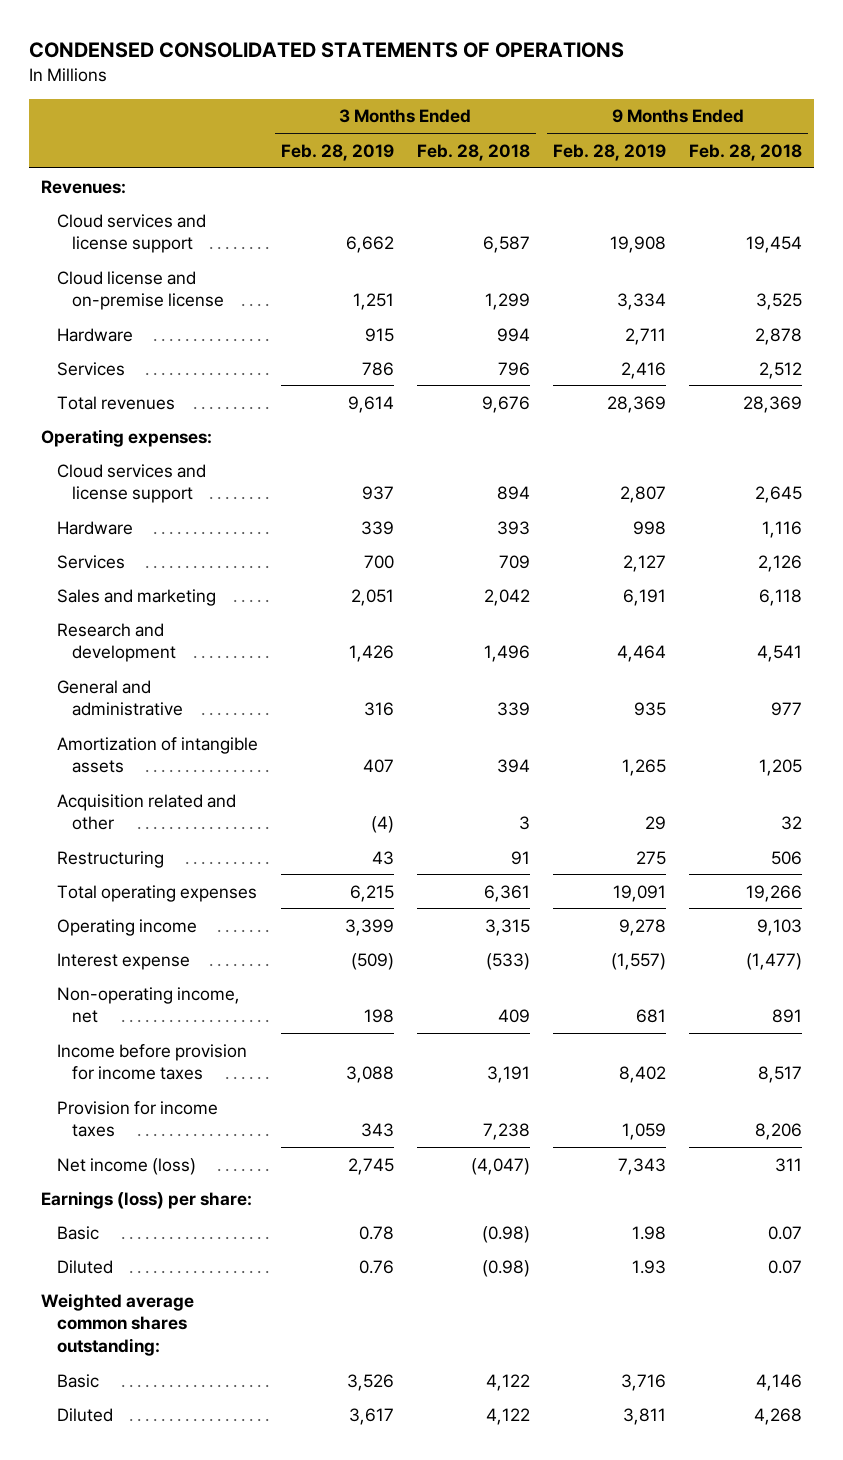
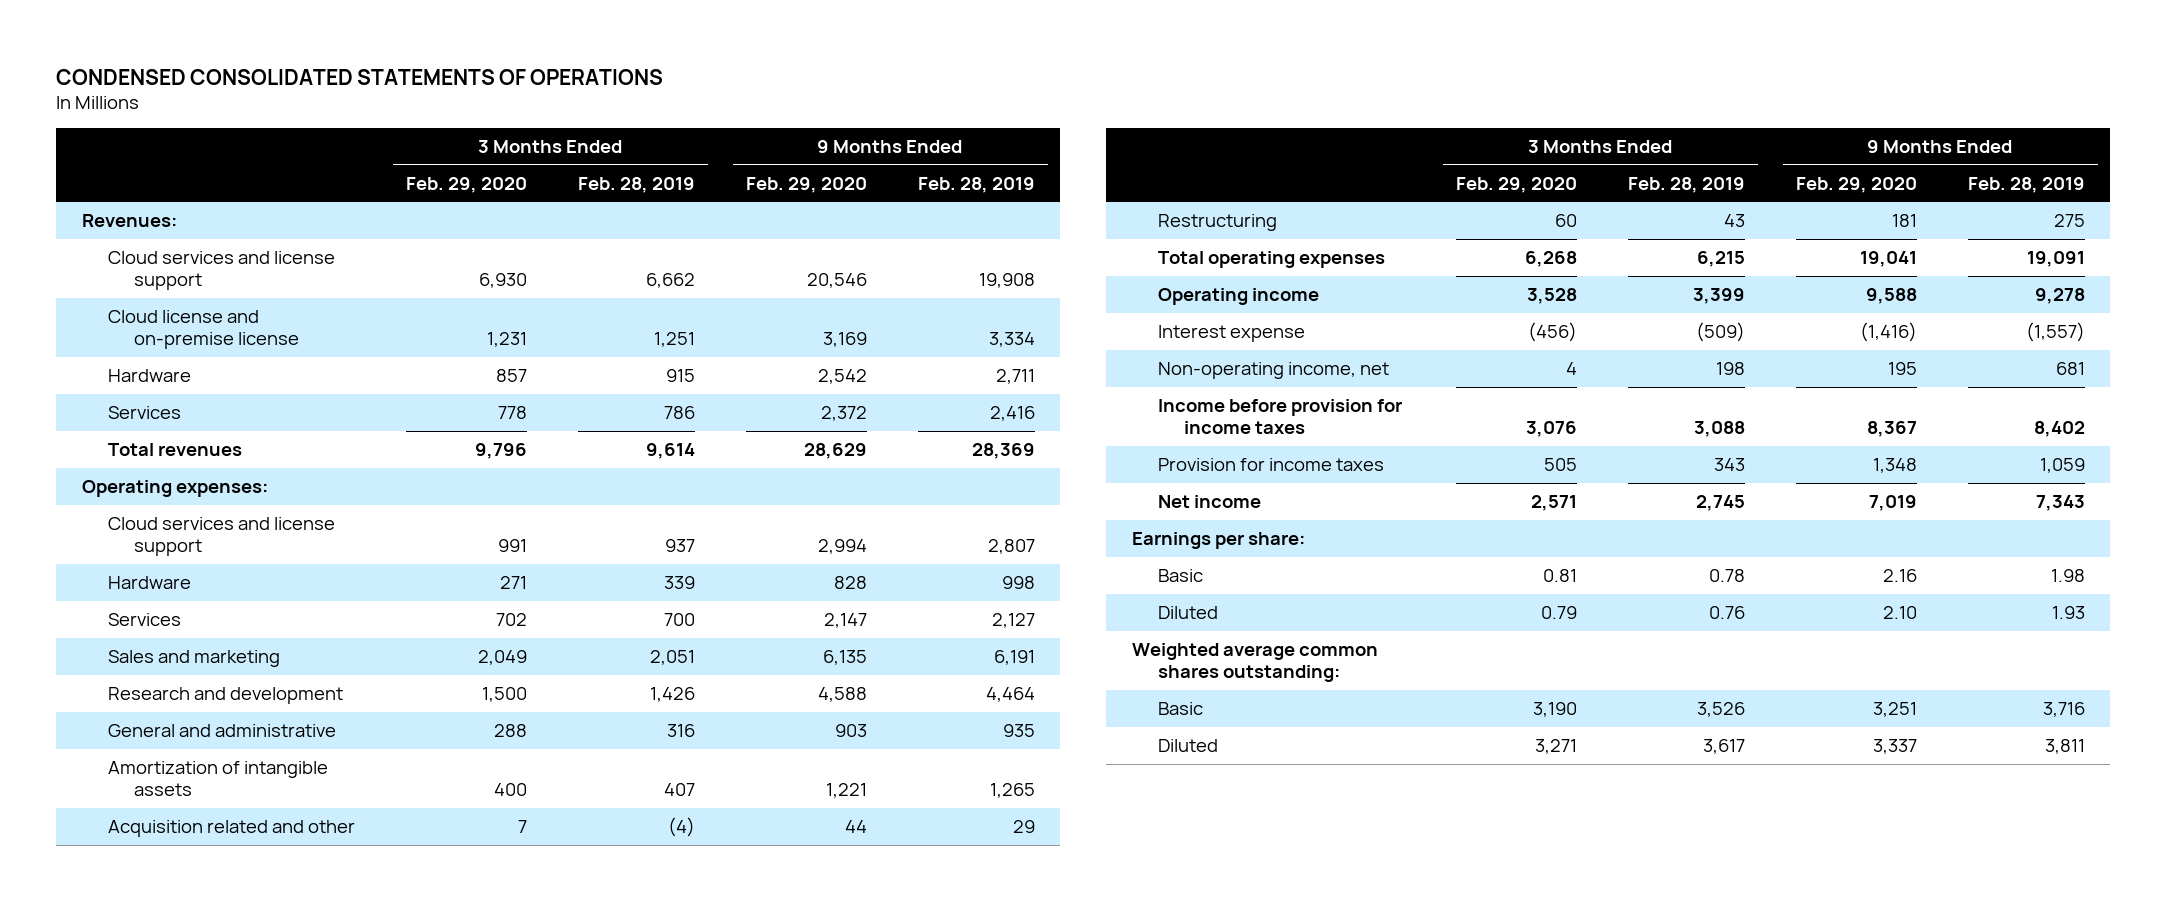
- | 3 Months Ended Feb. 28, 2019 | 3 Months Ended Feb. 28, 2018 | 9 Months Ended Feb. 28, 2019 | 9 Months Ended Feb. 28, 2018
+ | 3 Months Ended Feb. 29, 2020 | 3 Months Ended Feb. 28, 2019 | 9 Months Ended Feb. 29, 2020 | 9 Months Ended Feb. 28, 2019
- Net income (loss) | 2,745 | (4,047) | 7,343 | 311
- Earnings (loss) per share:
+ Net income | 2,571 | 2,745 | 7,019 | 7,343
+ Earnings per share:

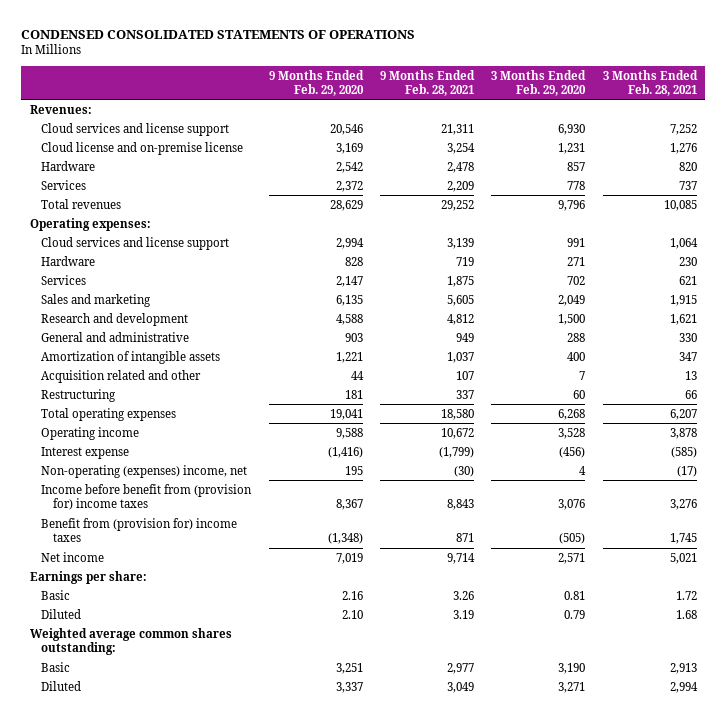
- | 3 Months Ended Feb. 29, 2020 | 3 Months Ended Feb. 28, 2019 | 9 Months Ended Feb. 29, 2020 | 9 Months Ended Feb. 28, 2019
+ | 9 Months Ended Feb. 29, 2020 | 9 Months Ended Feb. 28, 2021 | 3 Months Ended Feb. 29, 2020 | 3 Months Ended Feb. 28, 2021
- Non-operating income, net | 4 | 198 | 195 | 681
- Income before provision for income taxes | 3,076 | 3,088 | 8,367 | 8,402
- Provision for income taxes | 505 | 343 | 1,348 | 1,059
+ Non-operating (expenses) income, net | 195 | (30) | 4 | (17)
+ Income before benefit from (provision for) income taxes | 8,367 | 8,843 | 3,076 | 3,276
+ Benefit from (provision for) income taxes | (1,348) | 871 | (505) | 1,745

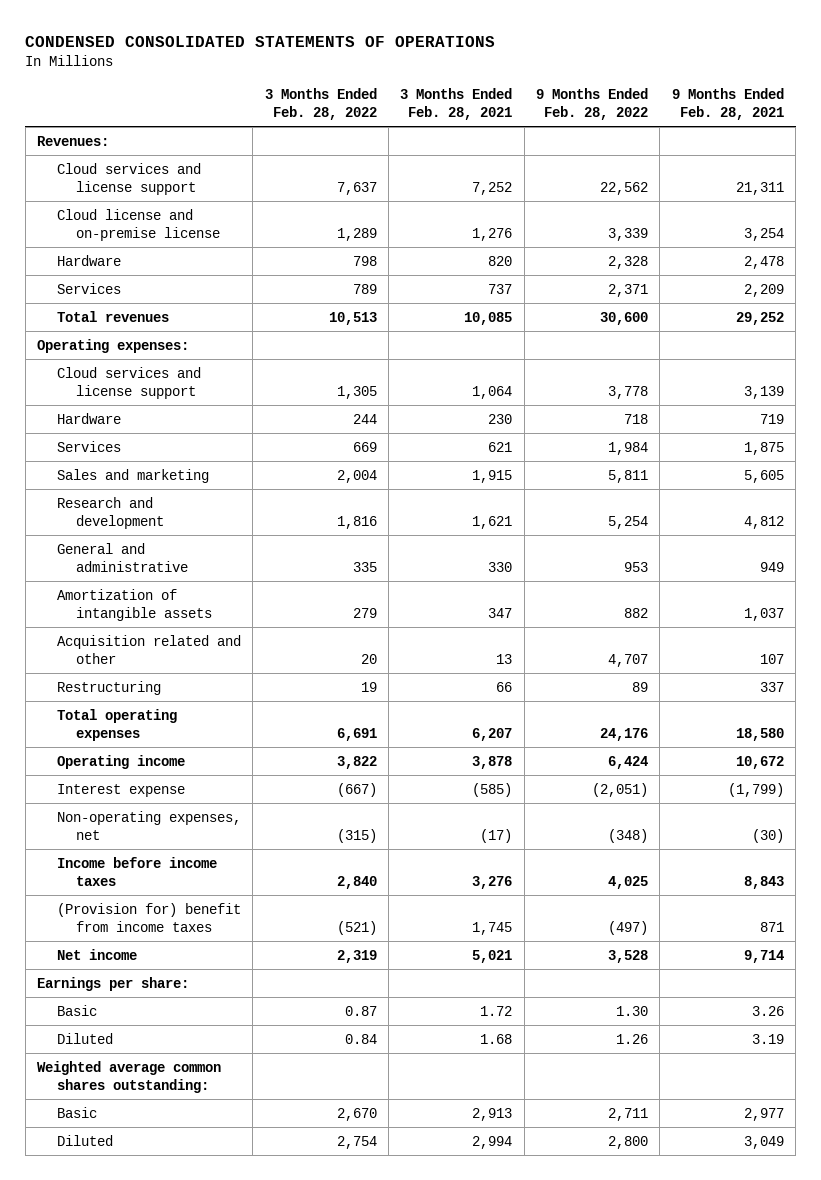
- | 9 Months Ended Feb. 29, 2020 | 9 Months Ended Feb. 28, 2021 | 3 Months Ended Feb. 29, 2020 | 3 Months Ended Feb. 28, 2021
+ | 3 Months Ended Feb. 28, 2022 | 3 Months Ended Feb. 28, 2021 | 9 Months Ended Feb. 28, 2022 | 9 Months Ended Feb. 28, 2021
- Non-operating (expenses) income, net | 195 | (30) | 4 | (17)
- Income before benefit from (provision for) income taxes | 8,367 | 8,843 | 3,076 | 3,276
- Benefit from (provision for) income taxes | (1,348) | 871 | (505) | 1,745
+ Non-operating expenses, net | (315) | (17) | (348) | (30)
+ Income before income taxes | 2,840 | 3,276 | 4,025 | 8,843
+ (Provision for) benefit from income taxes | (521) | 1,745 | (497) | 871

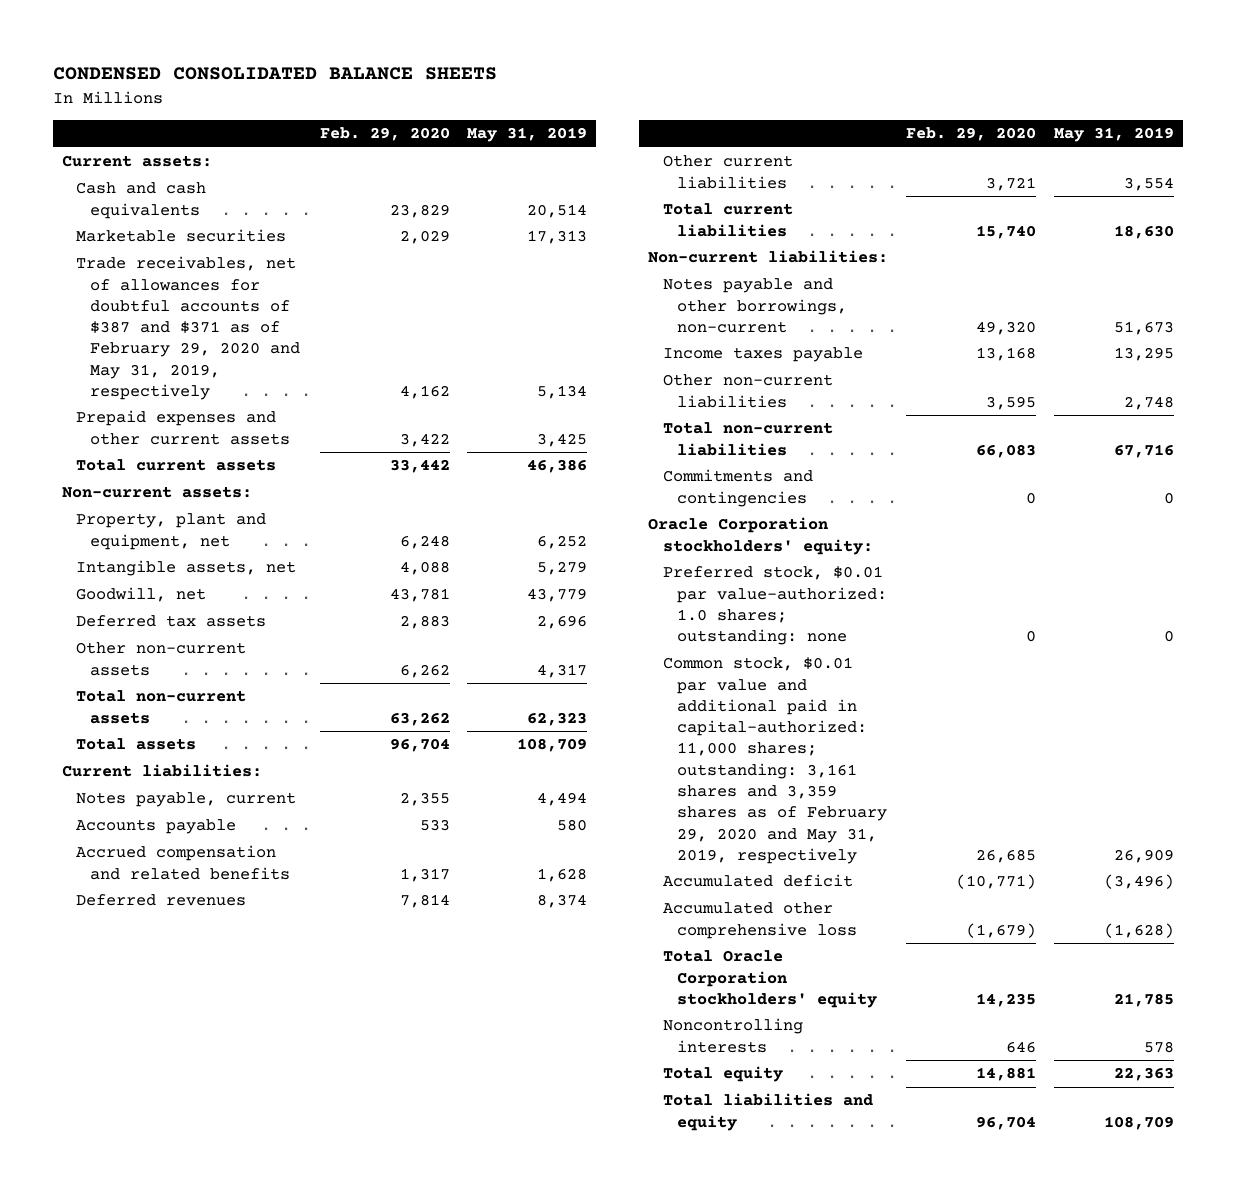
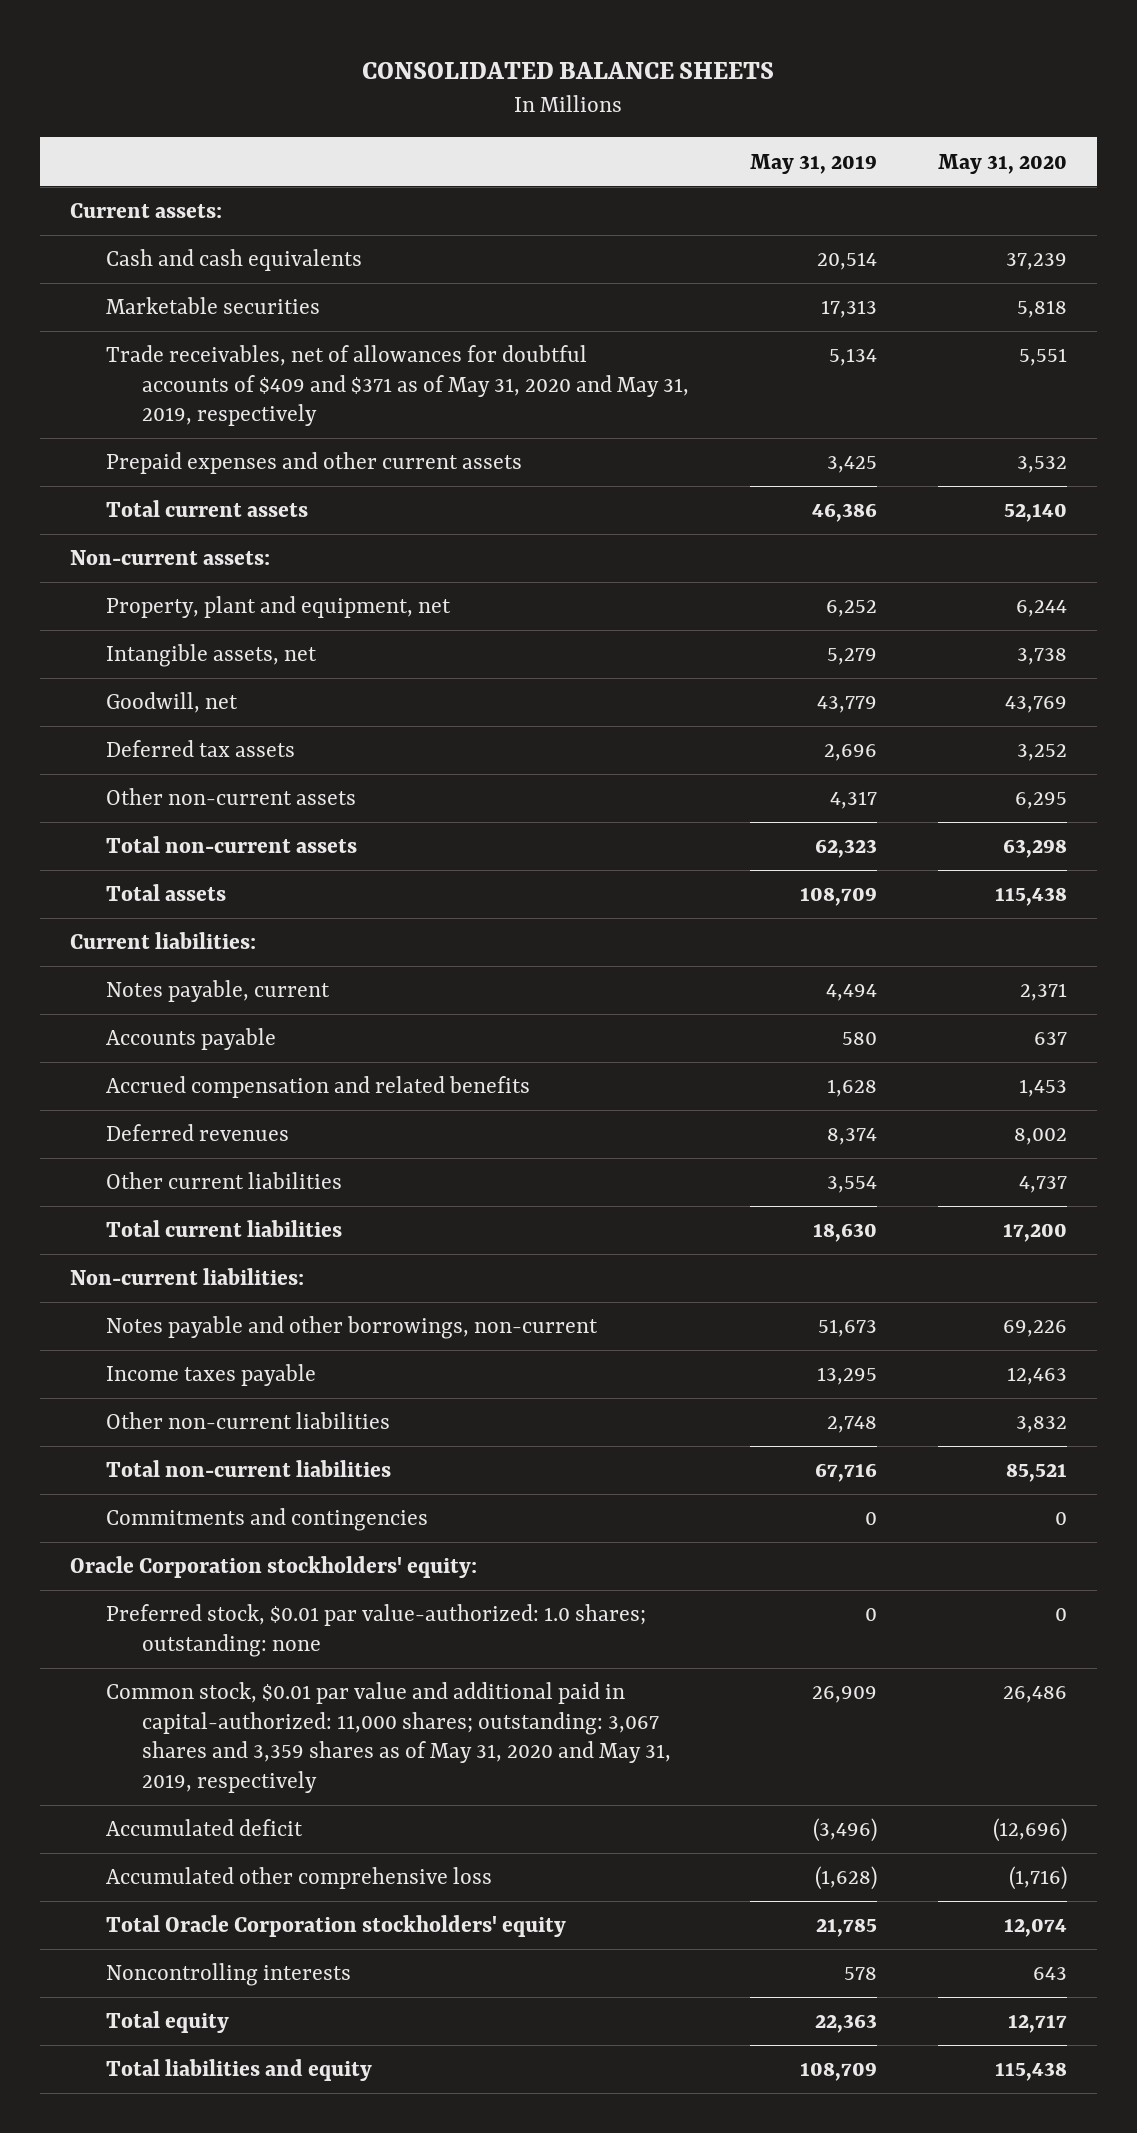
- CONDENSED CONSOLIDATED BALANCE SHEETS
+ CONSOLIDATED BALANCE SHEETS
- | Feb. 29, 2020 | May 31, 2019
+ | May 31, 2019 | May 31, 2020
- Trade receivables, net of allowances for doubtful accounts of $387 and $371 as of February 29, 2020 and May 31, 2019, respectively | 4,162 | 5,134
+ Trade receivables, net of allowances for doubtful accounts of $409 and $371 as of May 31, 2020 and May 31, 2019, respectively | 5,134 | 5,551
- Common stock, $0.01 par value and additional paid in capital-authorized: 11,000 shares; outstanding: 3,161 shares and 3,359 shares as of February 29, 2020 and May 31, 2019, respectively | 26,685 | 26,909
+ Common stock, $0.01 par value and additional paid in capital-authorized: 11,000 shares; outstanding: 3,067 shares and 3,359 shares as of May 31, 2020 and May 31, 2019, respectively | 26,909 | 26,486

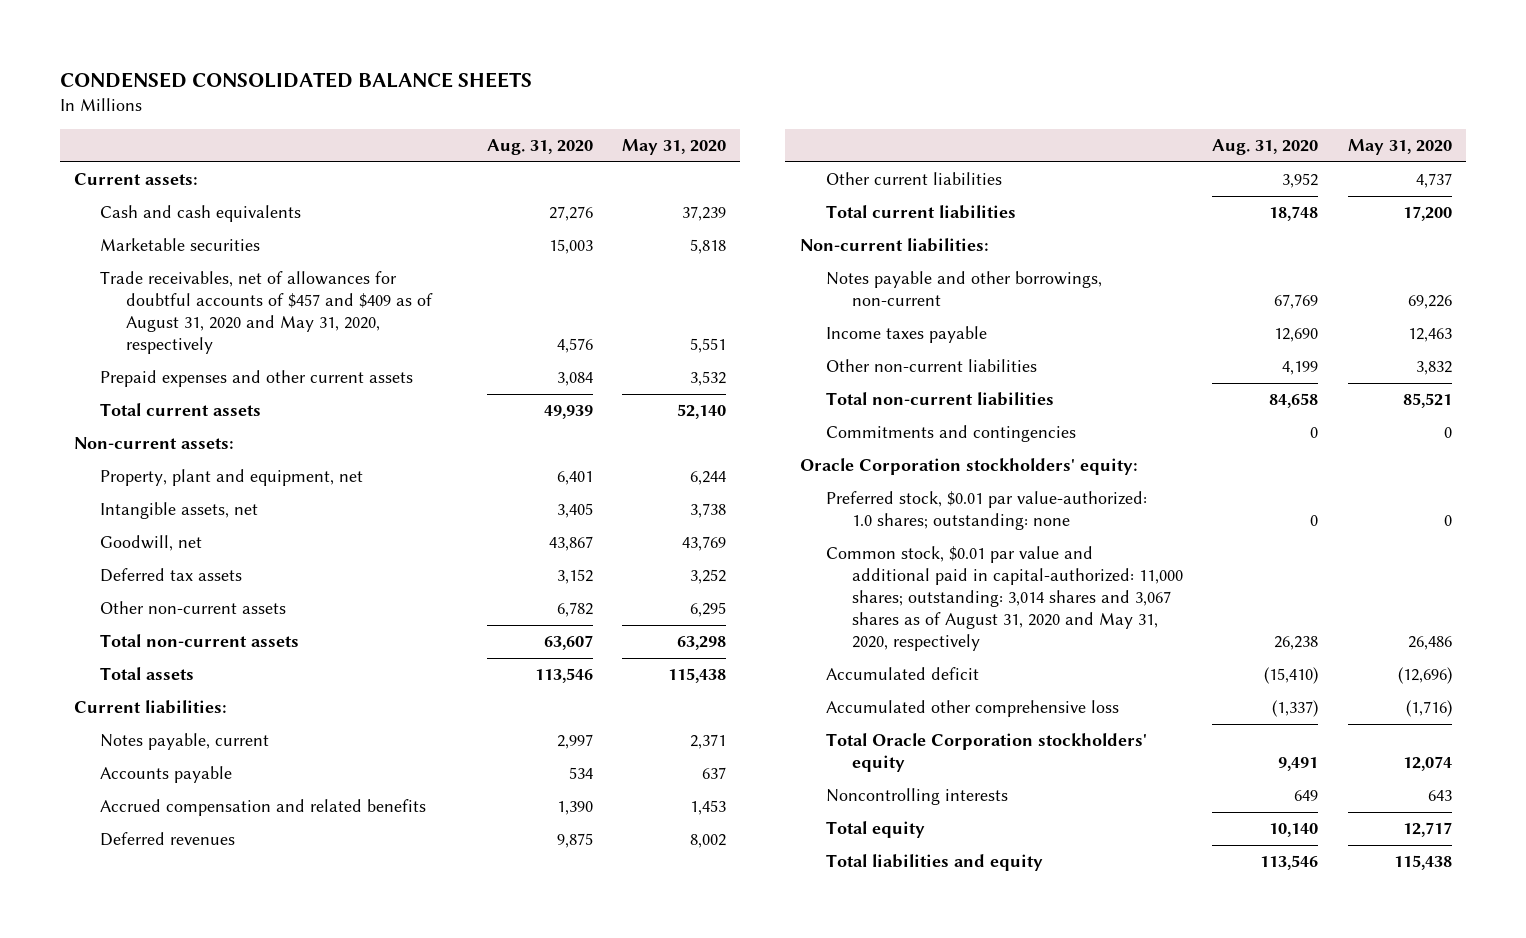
- CONSOLIDATED BALANCE SHEETS
+ CONDENSED CONSOLIDATED BALANCE SHEETS
- | May 31, 2019 | May 31, 2020
+ | Aug. 31, 2020 | May 31, 2020
- Trade receivables, net of allowances for doubtful accounts of $409 and $371 as of May 31, 2020 and May 31, 2019, respectively | 5,134 | 5,551
+ Trade receivables, net of allowances for doubtful accounts of $457 and $409 as of August 31, 2020 and May 31, 2020, respectively | 4,576 | 5,551
- Common stock, $0.01 par value and additional paid in capital-authorized: 11,000 shares; outstanding: 3,067 shares and 3,359 shares as of May 31, 2020 and May 31, 2019, respectively | 26,909 | 26,486
+ Common stock, $0.01 par value and additional paid in capital-authorized: 11,000 shares; outstanding: 3,014 shares and 3,067 shares as of August 31, 2020 and May 31, 2020, respectively | 26,238 | 26,486

